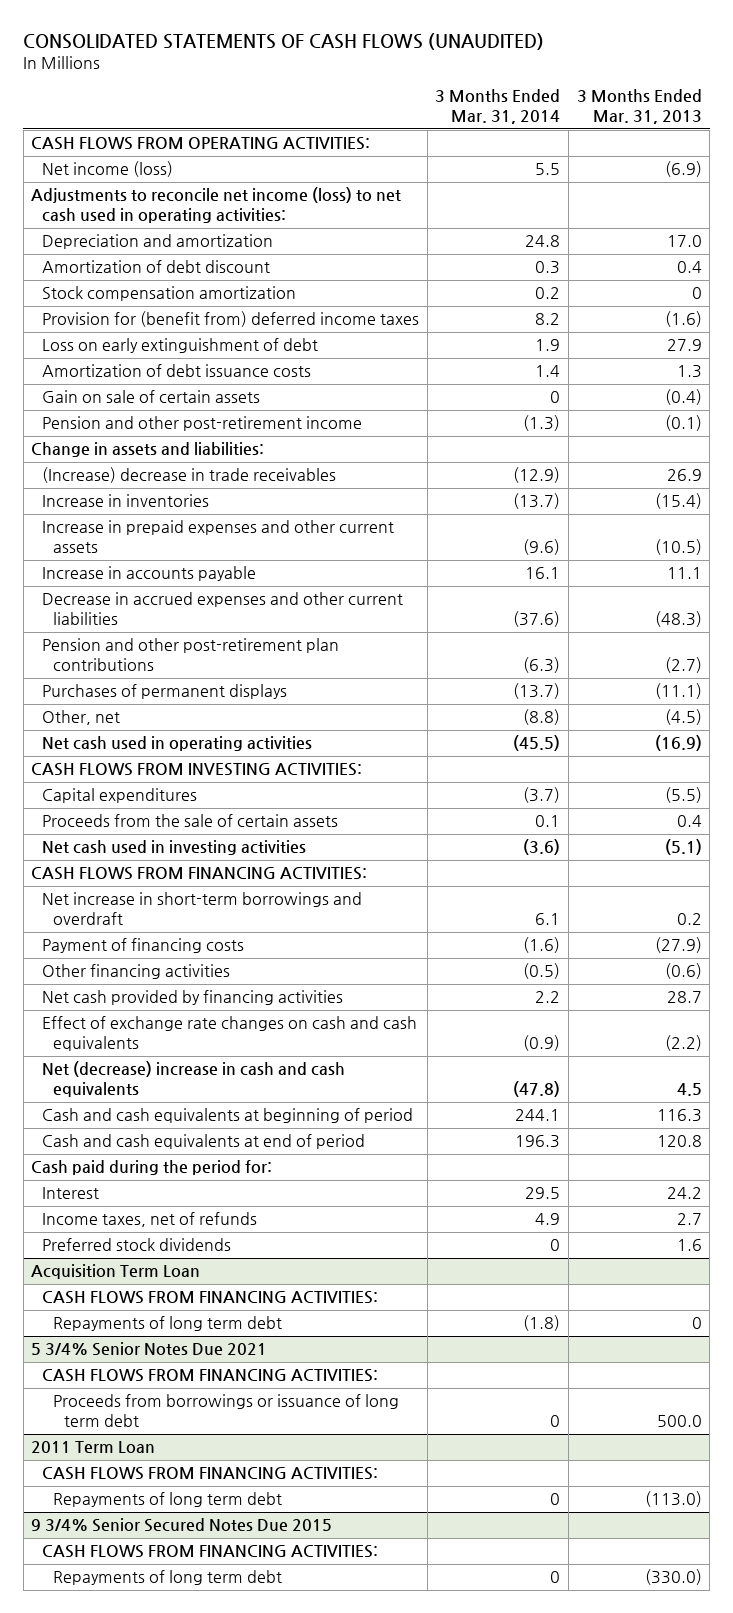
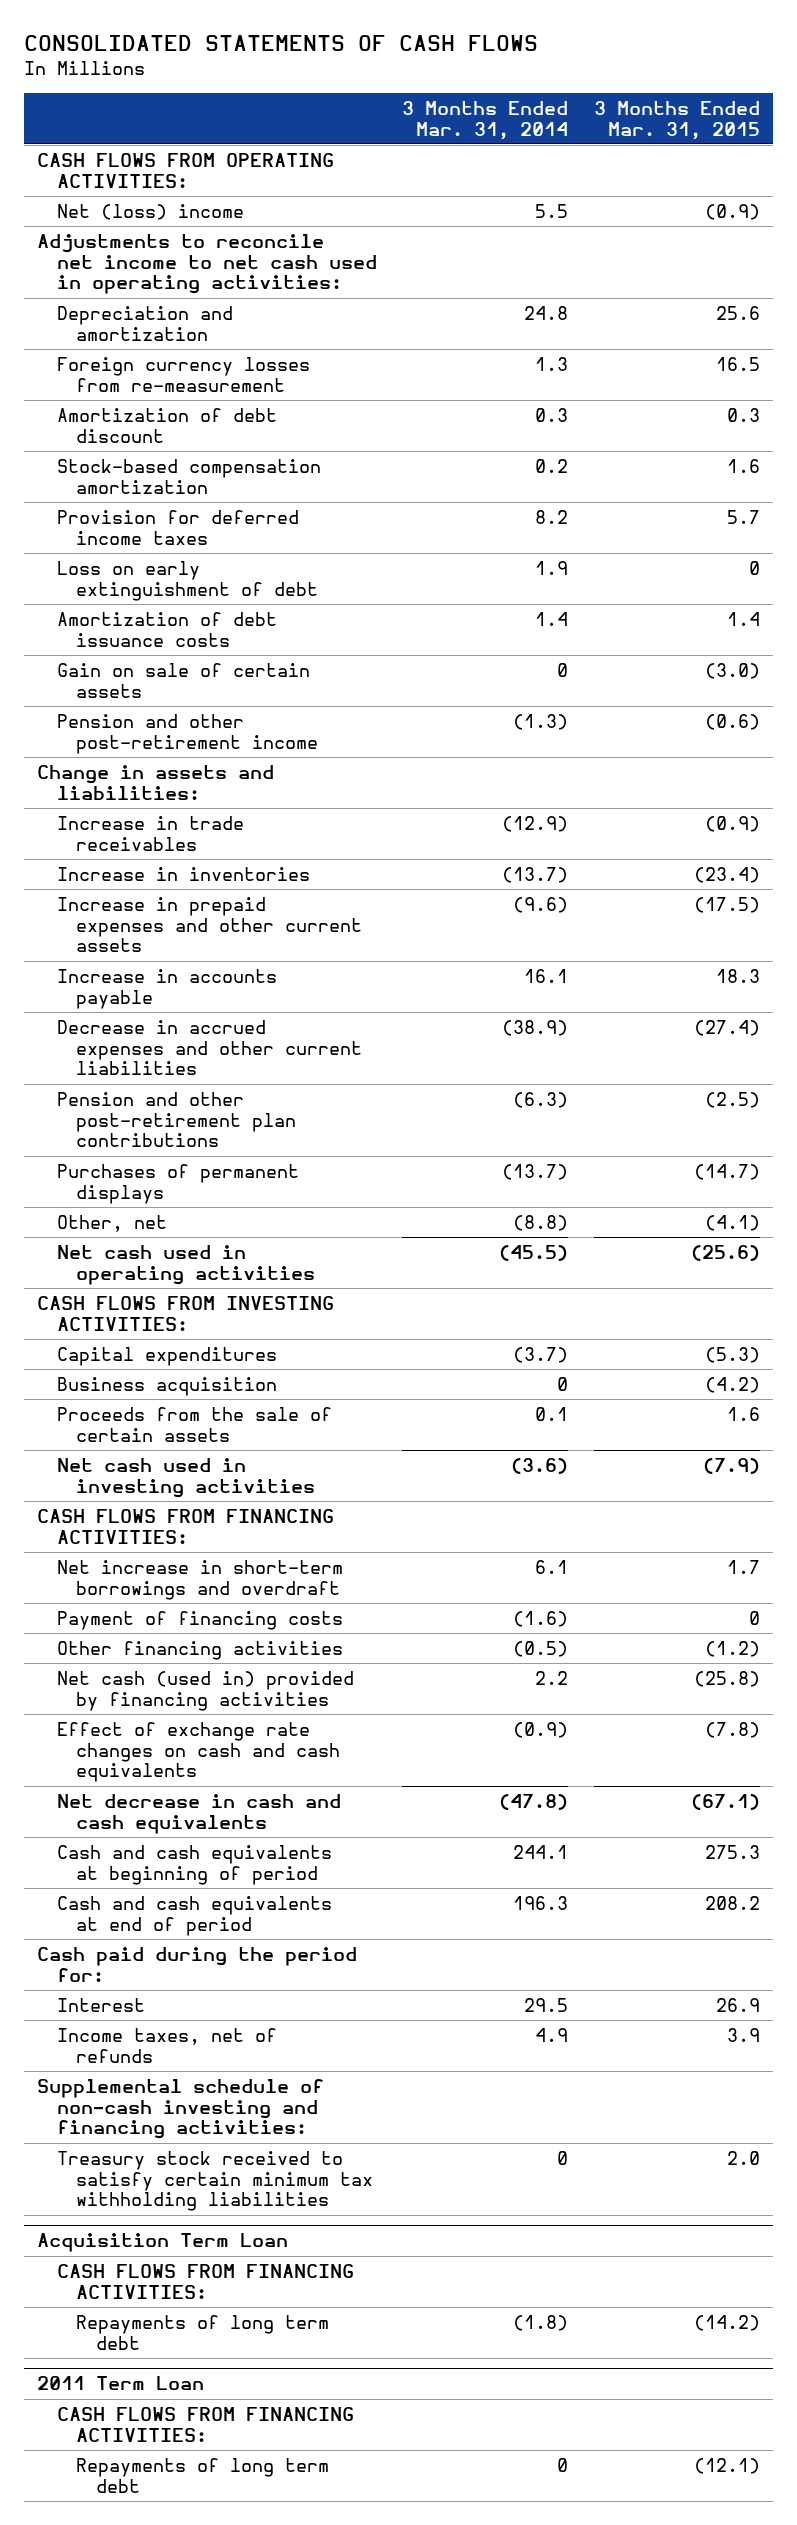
- CONSOLIDATED STATEMENTS OF CASH FLOWS (UNAUDITED)
+ CONSOLIDATED STATEMENTS OF CASH FLOWS
- | 3 Months Ended Mar. 31, 2014 | 3 Months Ended Mar. 31, 2013
+ | 3 Months Ended Mar. 31, 2014 | 3 Months Ended Mar. 31, 2015
- Net income (loss) | 5.5 | (6.9)
- Adjustments to reconcile net income (loss) to net cash used in operating activities:
+ Net (loss) income | 5.5 | (0.9)
+ Adjustments to reconcile net income to net cash used in operating activities:
+ Foreign currency losses from re-measurement | 1.3 | 16.5
- Stock compensation amortization | 0.2 | 0
- Provision for (benefit from) deferred income taxes | 8.2 | (1.6)
+ Stock-based compensation amortization | 0.2 | 1.6
+ Provision for deferred income taxes | 8.2 | 5.7
- (Increase) decrease in trade receivables | (12.9) | 26.9
+ Increase in trade receivables | (12.9) | (0.9)
- Decrease in accrued expenses and other current liabilities | (37.6) | (48.3)
+ Decrease in accrued expenses and other current liabilities | (38.9) | (27.4)
+ Business acquisition | 0 | (4.2)
- Net cash provided by financing activities | 2.2 | 28.7
+ Net cash (used in) provided by financing activities | 2.2 | (25.8)
- Net (decrease) increase in cash and cash equivalents | (47.8) | 4.5
+ Net decrease in cash and cash equivalents | (47.8) | (67.1)
- Preferred stock dividends | 0 | 1.6
+ Supplemental schedule of non-cash investing and financing activities:
+ Treasury stock received to satisfy certain minimum tax withholding liabilities | 0 | 2.0
- 5 3/4% Senior Notes Due 2021
- CASH FLOWS FROM FINANCING ACTIVITIES:
- Proceeds from borrowings or issuance of long term debt | 0 | 500.0
- 9 3/4% Senior Secured Notes Due 2015
- CASH FLOWS FROM FINANCING ACTIVITIES:
- Repayments of long term debt | 0 | (330.0)

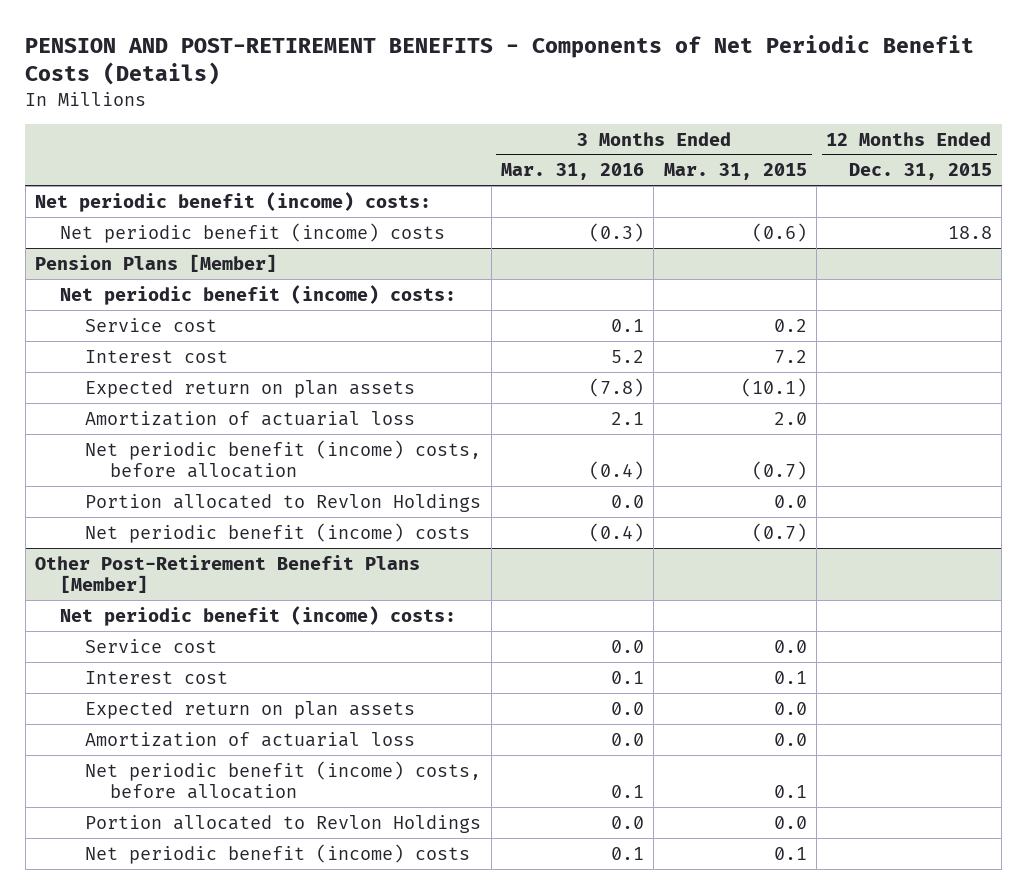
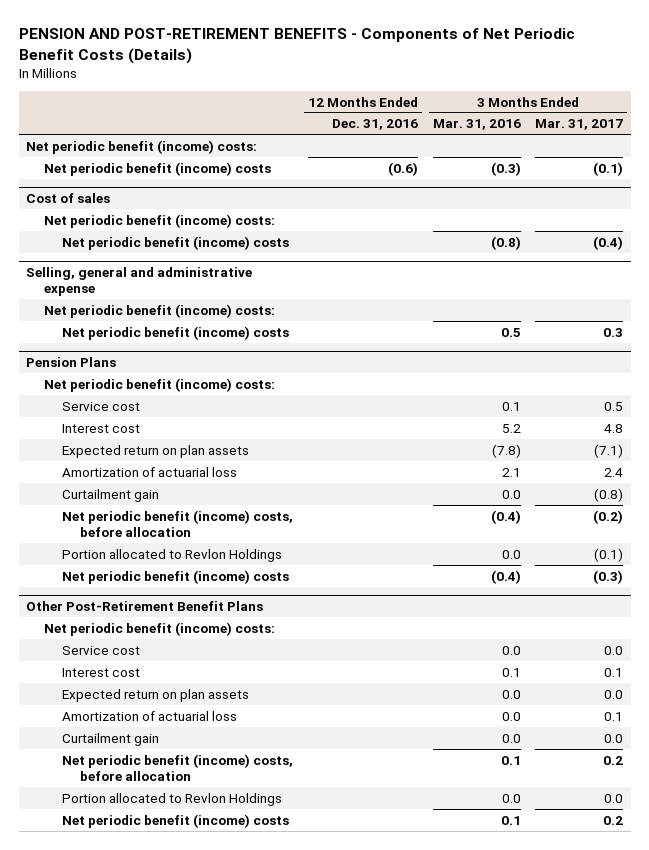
- | 3 Months Ended Mar. 31, 2016 | 3 Months Ended Mar. 31, 2015 | 12 Months Ended Dec. 31, 2015
+ | 12 Months Ended Dec. 31, 2016 | 3 Months Ended Mar. 31, 2016 | 3 Months Ended Mar. 31, 2017
- Pension Plans [Member]
+ Cost of sales
+ Net periodic benefit (income) costs | | (0.8) | (0.4)
+ Selling, general and administrative expense
+ Net periodic benefit (income) costs:
+ Net periodic benefit (income) costs | | 0.5 | 0.3
+ Pension Plans
+ Net periodic benefit (income) costs:
+ Curtailment gain | | 0.0 | (0.8)
- Other Post-Retirement Benefit Plans [Member]
+ Other Post-Retirement Benefit Plans
+ Curtailment gain | | 0.0 | 0.0

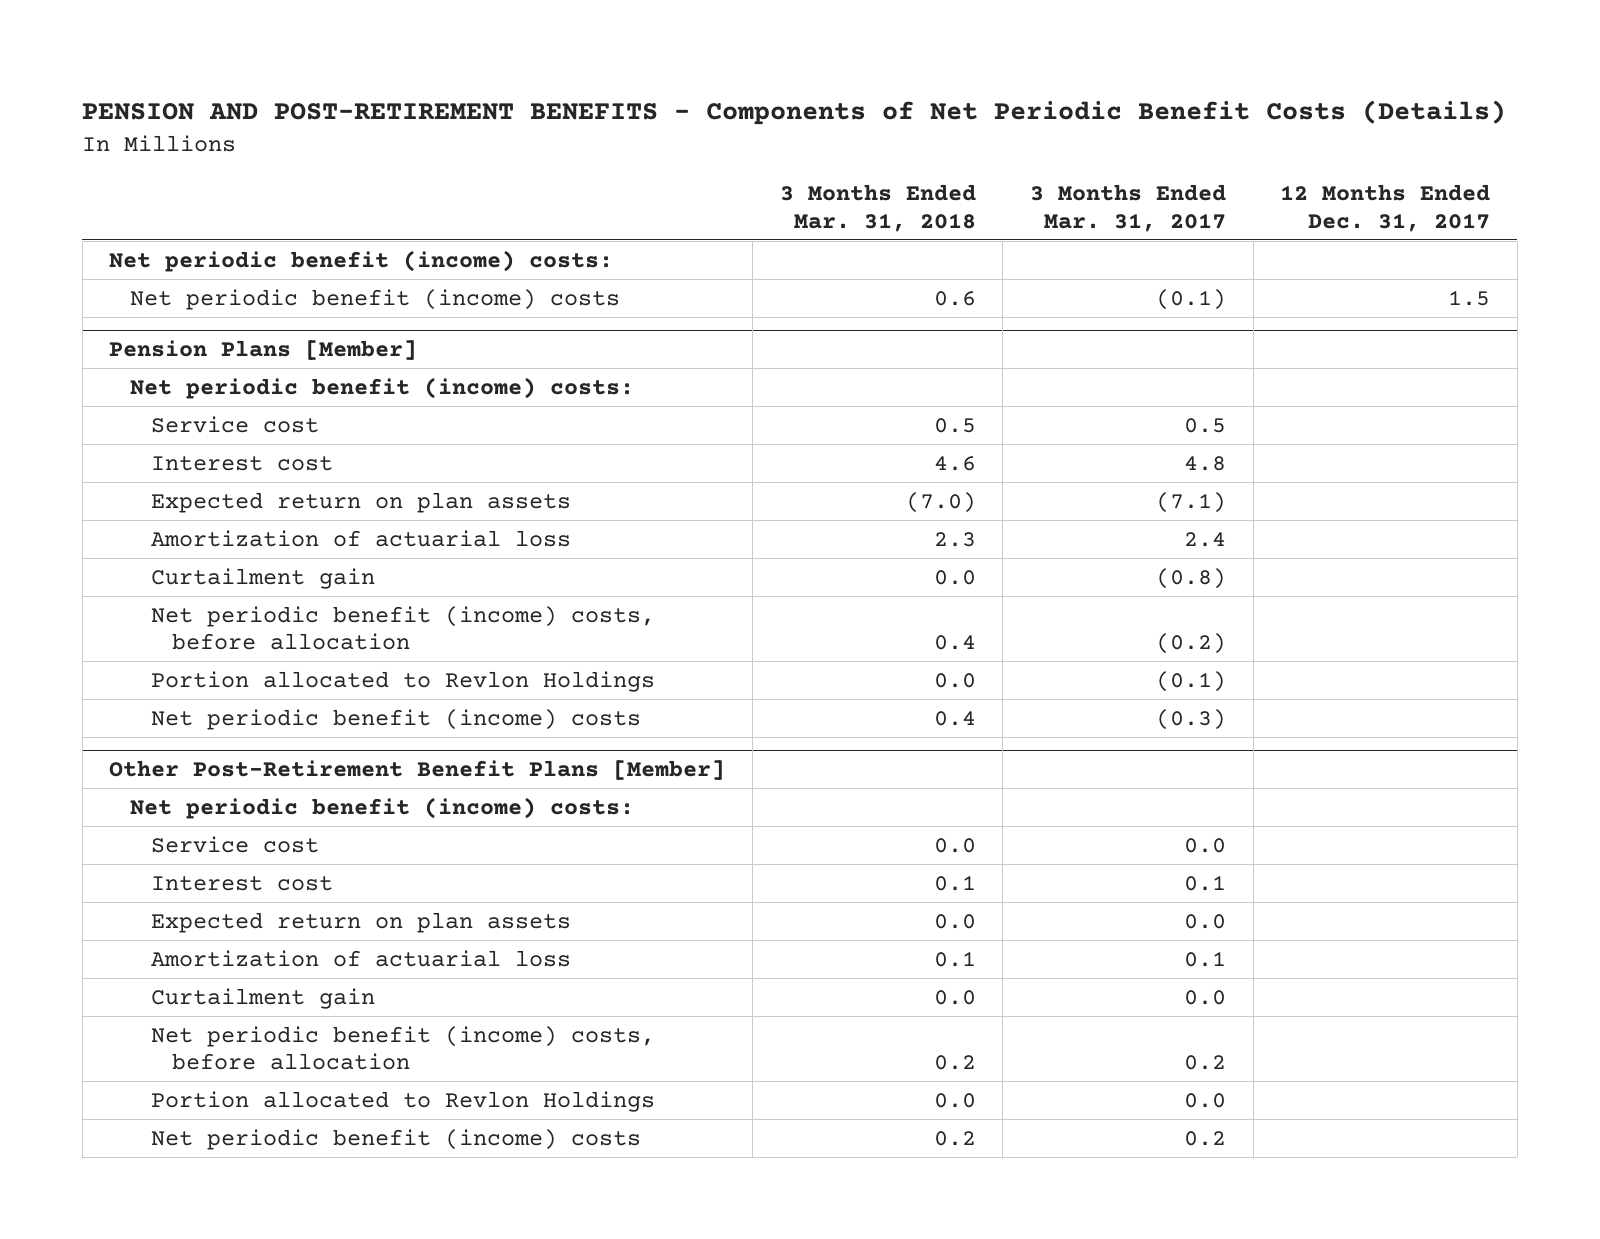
- | 12 Months Ended Dec. 31, 2016 | 3 Months Ended Mar. 31, 2016 | 3 Months Ended Mar. 31, 2017
+ | 3 Months Ended Mar. 31, 2018 | 3 Months Ended Mar. 31, 2017 | 12 Months Ended Dec. 31, 2017
- Cost of sales
- Net periodic benefit (income) costs:
- Net periodic benefit (income) costs | | (0.8) | (0.4)
- Selling, general and administrative expense
- Net periodic benefit (income) costs:
- Net periodic benefit (income) costs | | 0.5 | 0.3
- Pension Plans
+ Pension Plans [Member]
- Other Post-Retirement Benefit Plans
+ Other Post-Retirement Benefit Plans [Member]

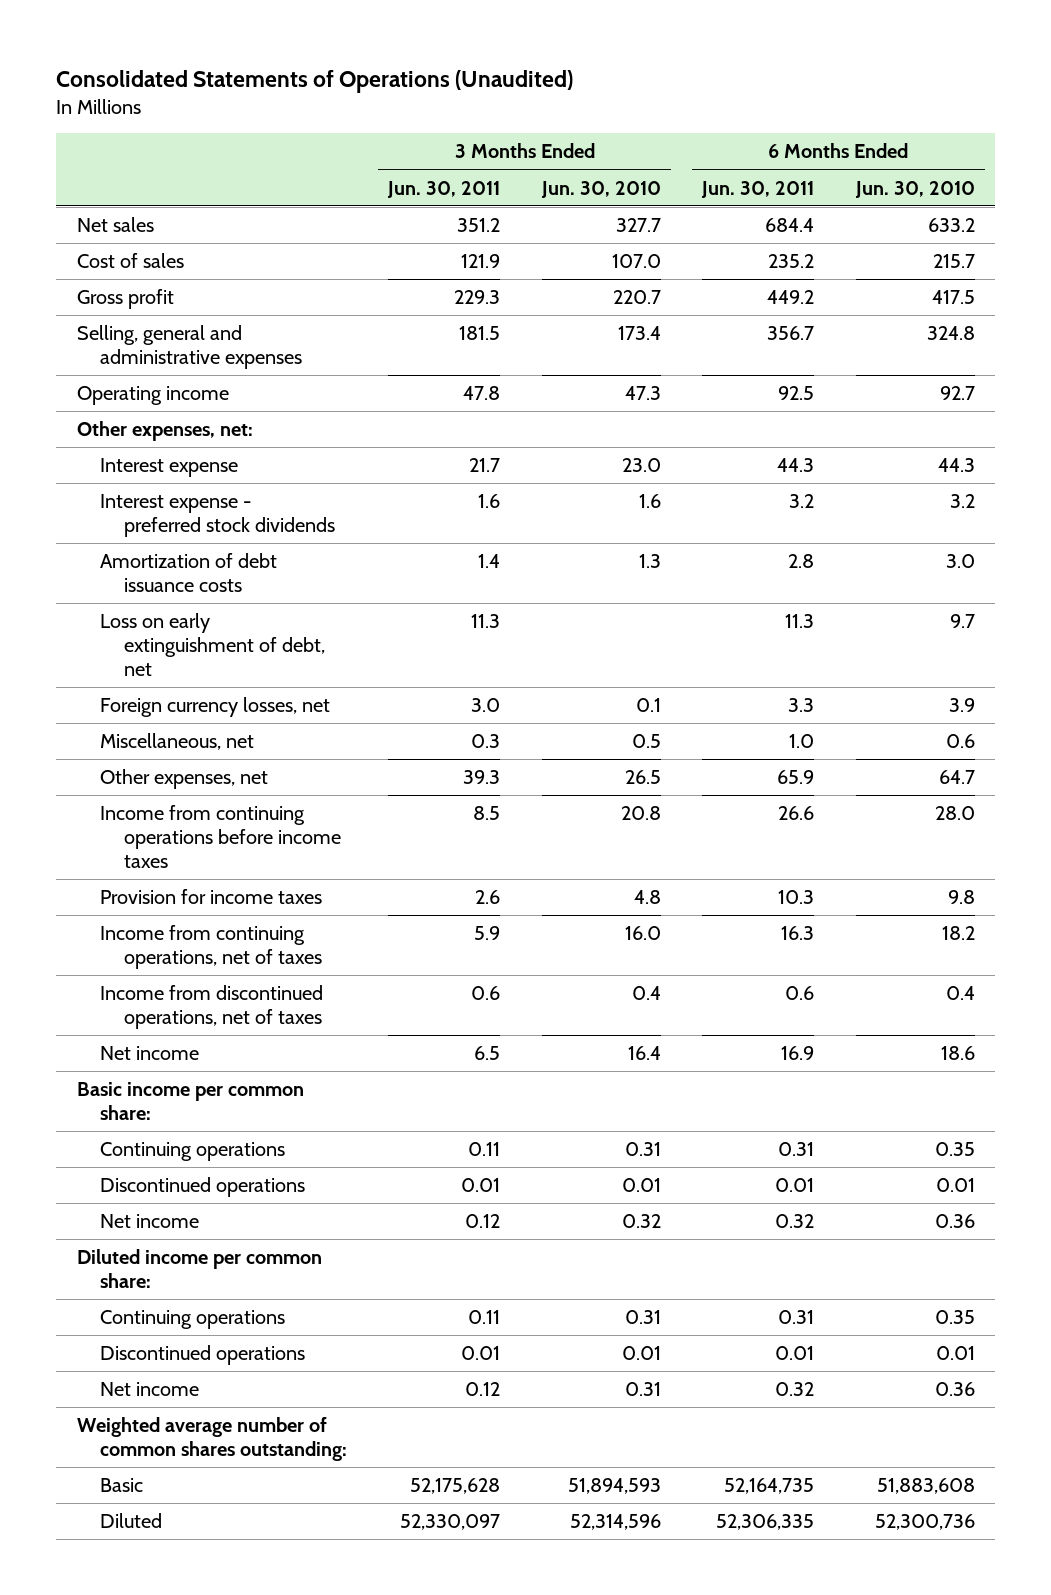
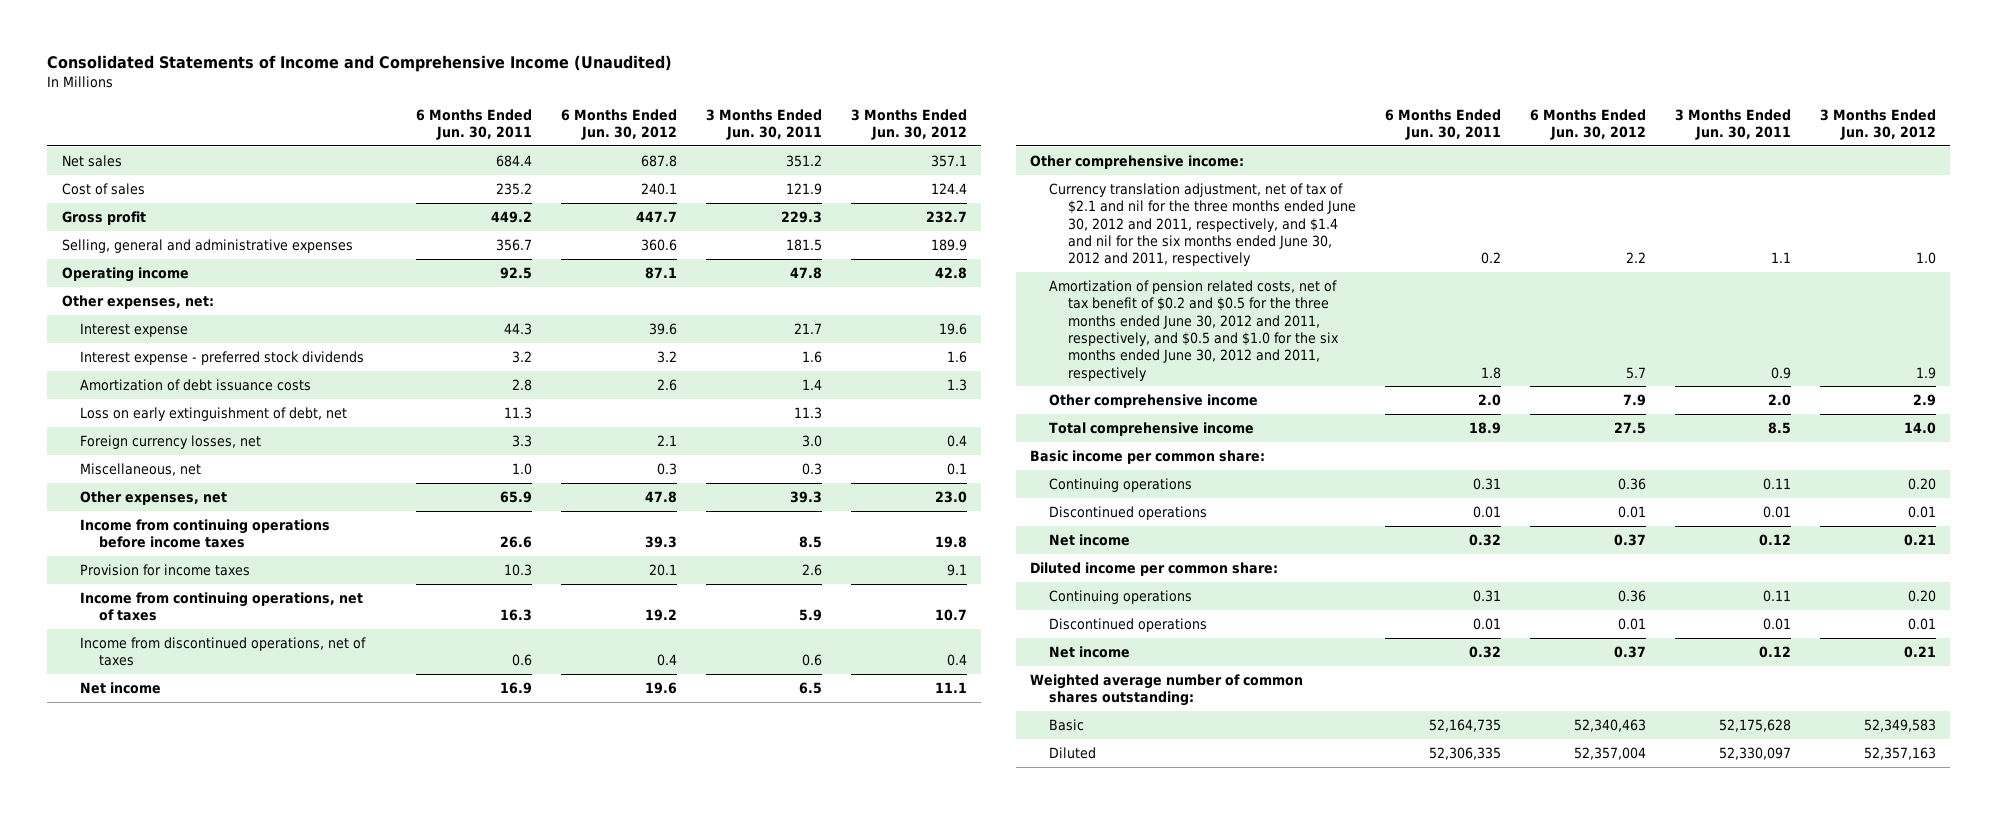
- Consolidated Statements of Operations (Unaudited)
+ Consolidated Statements of Income and Comprehensive Income (Unaudited)
- | 3 Months Ended Jun. 30, 2011 | 3 Months Ended Jun. 30, 2010 | 6 Months Ended Jun. 30, 2011 | 6 Months Ended Jun. 30, 2010
+ | 6 Months Ended Jun. 30, 2011 | 6 Months Ended Jun. 30, 2012 | 3 Months Ended Jun. 30, 2011 | 3 Months Ended Jun. 30, 2012
+ Other comprehensive income:
+ Currency translation adjustment, net of tax of $2.1 and nil for the three months ended June 30, 2012 and 2011, respectively, and $1.4 and nil for the six months ended June 30, 2012 and 2011, respectively | 0.2 | 2.2 | 1.1 | 1.0
+ Amortization of pension related costs, net of tax benefit of $0.2 and $0.5 for the three months ended June 30, 2012 and 2011, respectively, and $0.5 and $1.0 for the six months ended June 30, 2012 and 2011, respectively | 1.8 | 5.7 | 0.9 | 1.9
+ Other comprehensive income | 2.0 | 7.9 | 2.0 | 2.9
+ Total comprehensive income | 18.9 | 27.5 | 8.5 | 14.0

